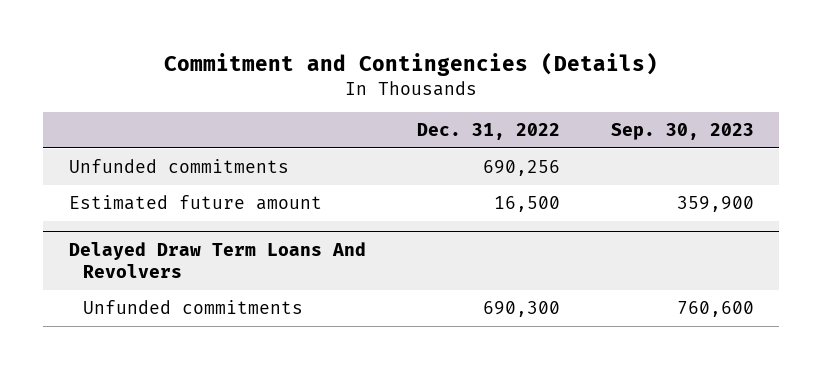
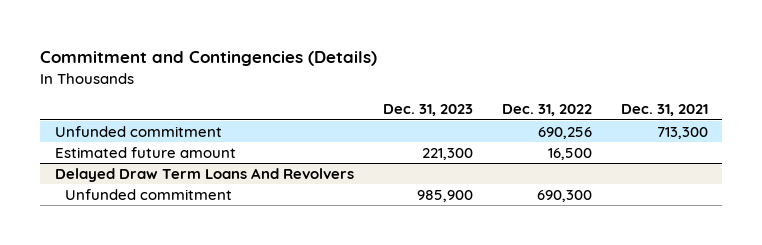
- | Dec. 31, 2022 | Sep. 30, 2023
+ | Dec. 31, 2023 | Dec. 31, 2022 | Dec. 31, 2021
- Unfunded commitments | 690,256 |
+ Unfunded commitment | | 690,256 | 713,300
@ Delayed Draw Term Loans And Revolvers
- Unfunded commitments | 690,300 | 760,600
+ Unfunded commitment | 985,900 | 690,300 |

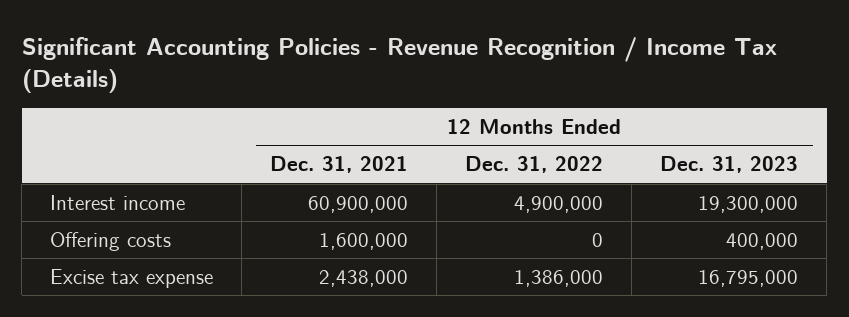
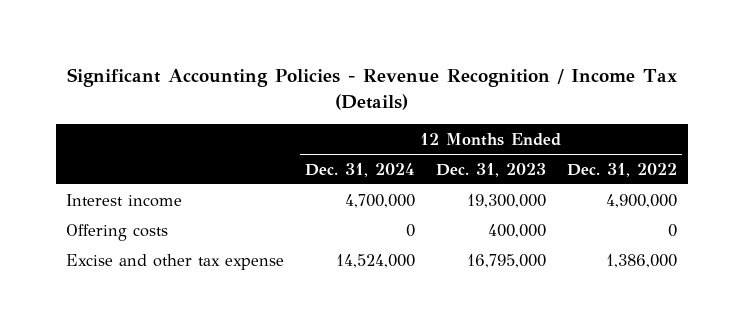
- | 12 Months Ended Dec. 31, 2021 | 12 Months Ended Dec. 31, 2022 | 12 Months Ended Dec. 31, 2023
+ | 12 Months Ended Dec. 31, 2024 | 12 Months Ended Dec. 31, 2023 | 12 Months Ended Dec. 31, 2022
- Excise tax expense | 2,438,000 | 1,386,000 | 16,795,000
+ Excise and other tax expense | 14,524,000 | 16,795,000 | 1,386,000

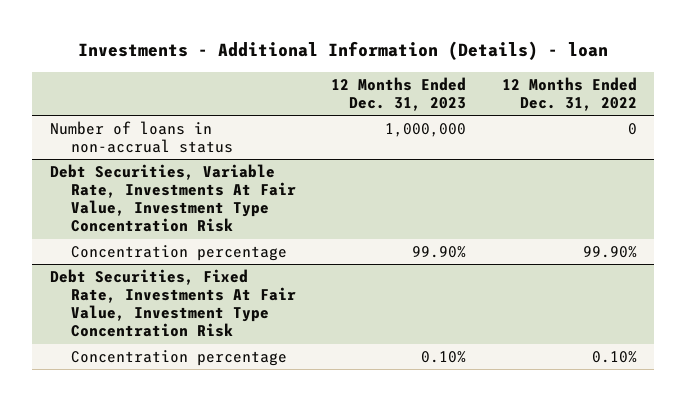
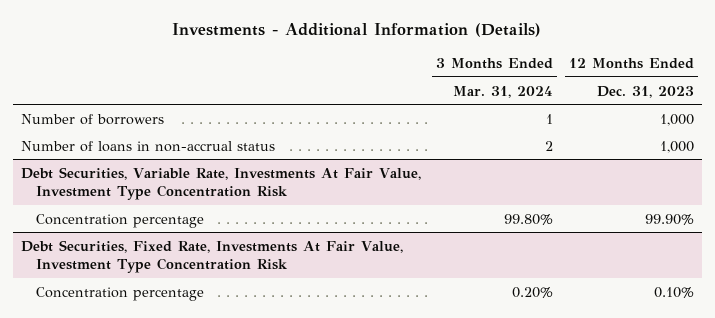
- Investments - Additional Information (Details) - loan
+ Investments - Additional Information (Details)
- | 12 Months Ended Dec. 31, 2023 | 12 Months Ended Dec. 31, 2022
+ | 3 Months Ended Mar. 31, 2024 | 12 Months Ended Dec. 31, 2023
- Number of loans in non-accrual status | 1,000,000 | 0
+ Number of borrowers | 1 | 1,000
+ Number of loans in non-accrual status | 2 | 1,000

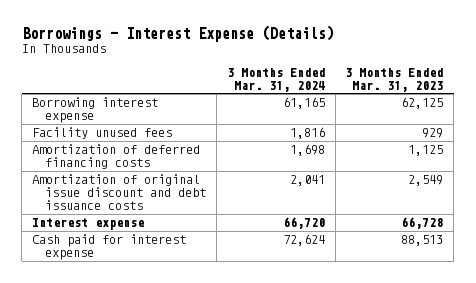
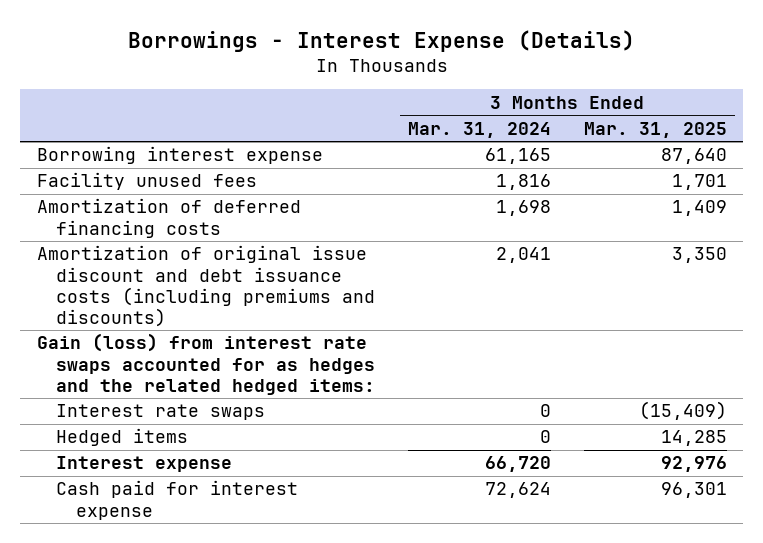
- | 3 Months Ended Mar. 31, 2024 | 3 Months Ended Mar. 31, 2023
+ | 3 Months Ended Mar. 31, 2024 | 3 Months Ended Mar. 31, 2025
- Amortization of original issue discount and debt issuance costs | 2,041 | 2,549
+ Amortization of original issue discount and debt issuance costs (including premiums and discounts) | 2,041 | 3,350
+ Gain (loss) from interest rate swaps accounted for as hedges and the related hedged items:
+ Interest rate swaps | 0 | (15,409)
+ Hedged items | 0 | 14,285

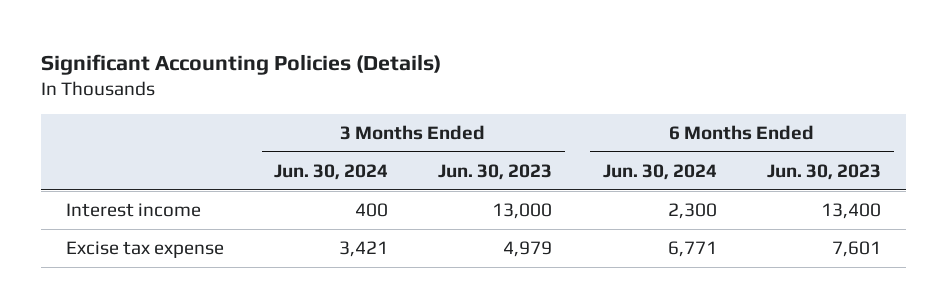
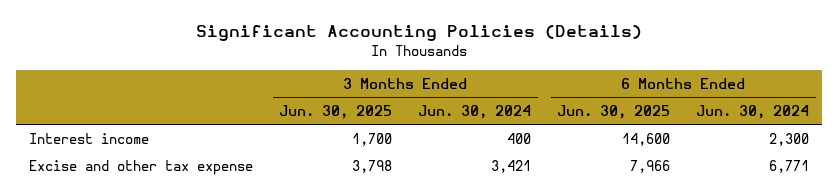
- | 3 Months Ended Jun. 30, 2024 | 3 Months Ended Jun. 30, 2023 | 6 Months Ended Jun. 30, 2024 | 6 Months Ended Jun. 30, 2023
+ | 3 Months Ended Jun. 30, 2025 | 3 Months Ended Jun. 30, 2024 | 6 Months Ended Jun. 30, 2025 | 6 Months Ended Jun. 30, 2024
- Excise tax expense | 3,421 | 4,979 | 6,771 | 7,601
+ Excise and other tax expense | 3,798 | 3,421 | 7,966 | 6,771

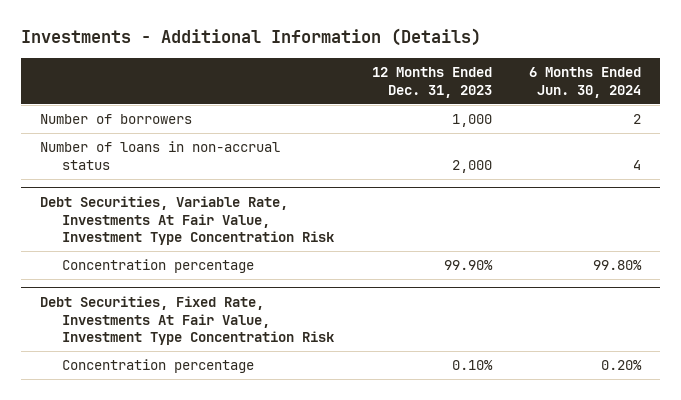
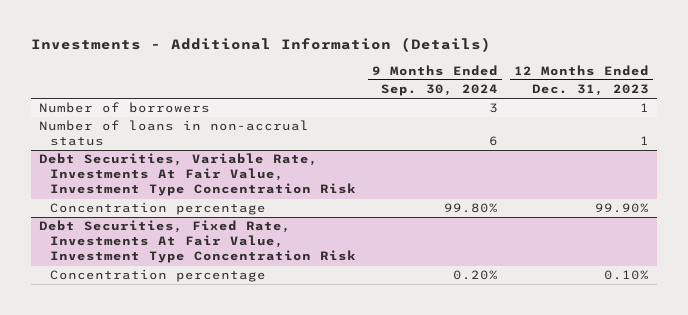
- | 12 Months Ended Dec. 31, 2023 | 6 Months Ended Jun. 30, 2024
+ | 9 Months Ended Sep. 30, 2024 | 12 Months Ended Dec. 31, 2023
- Number of borrowers | 1,000 | 2
- Number of loans in non-accrual status | 2,000 | 4
+ Number of borrowers | 3 | 1
+ Number of loans in non-accrual status | 6 | 1

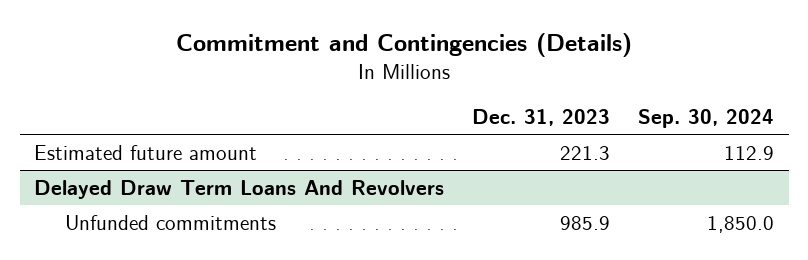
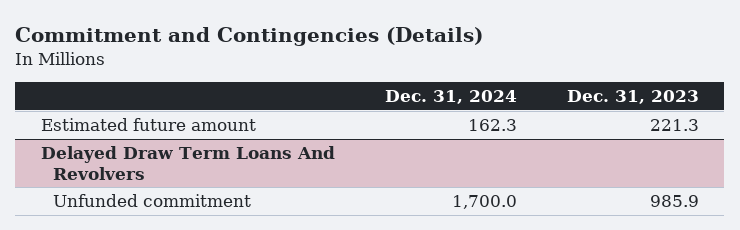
- | Dec. 31, 2023 | Sep. 30, 2024
+ | Dec. 31, 2024 | Dec. 31, 2023
@ Delayed Draw Term Loans And Revolvers
- Unfunded commitments | 985.9 | 1,850.0
+ Unfunded commitment | 1,700.0 | 985.9

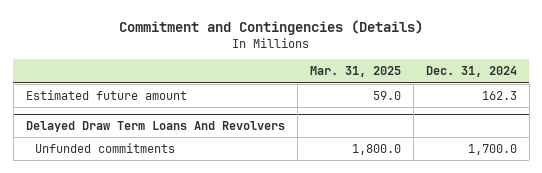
- | Dec. 31, 2024 | Dec. 31, 2023
+ | Mar. 31, 2025 | Dec. 31, 2024
@ Delayed Draw Term Loans And Revolvers
- Unfunded commitment | 1,700.0 | 985.9
+ Unfunded commitments | 1,800.0 | 1,700.0

